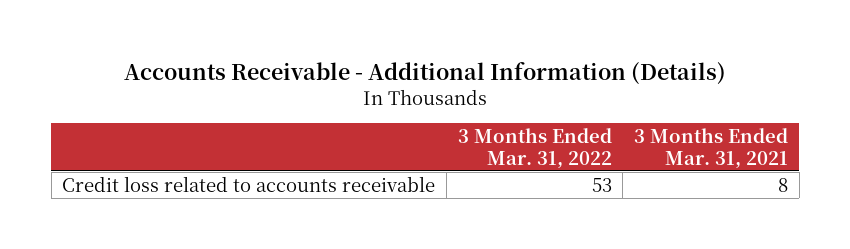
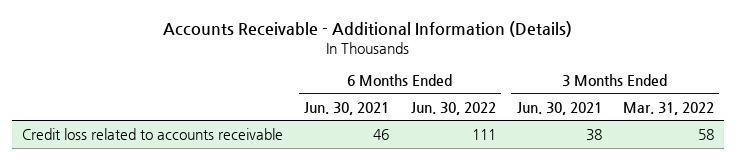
- | 3 Months Ended Mar. 31, 2022 | 3 Months Ended Mar. 31, 2021
+ | 6 Months Ended Jun. 30, 2021 | 6 Months Ended Jun. 30, 2022 | 3 Months Ended Jun. 30, 2021 | 3 Months Ended Mar. 31, 2022
- Credit loss related to accounts receivable | 53 | 8
+ Credit loss related to accounts receivable | 46 | 111 | 38 | 58

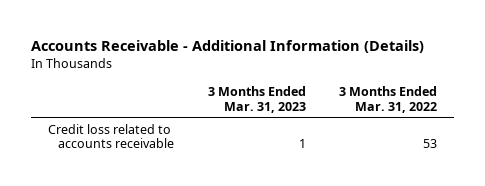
- | 6 Months Ended Jun. 30, 2021 | 6 Months Ended Jun. 30, 2022 | 3 Months Ended Jun. 30, 2021 | 3 Months Ended Mar. 31, 2022
+ | 3 Months Ended Mar. 31, 2023 | 3 Months Ended Mar. 31, 2022
- Credit loss related to accounts receivable | 46 | 111 | 38 | 58
+ Credit loss related to accounts receivable | 1 | 53

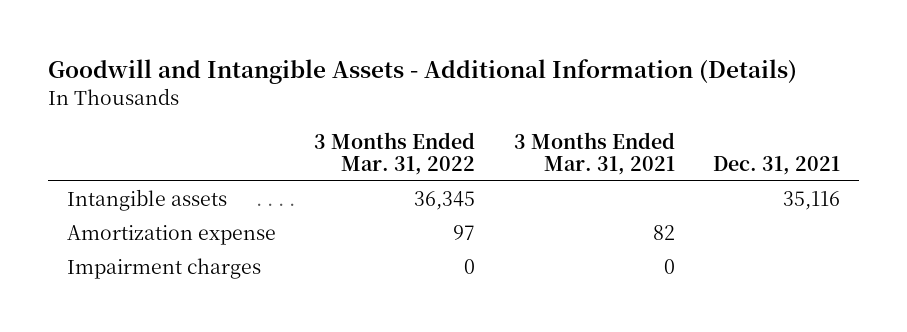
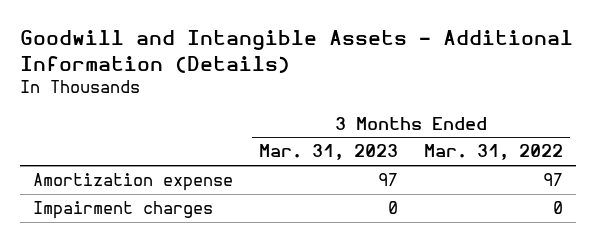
- | 3 Months Ended Mar. 31, 2022 | 3 Months Ended Mar. 31, 2021 | Dec. 31, 2021
+ | 3 Months Ended Mar. 31, 2023 | 3 Months Ended Mar. 31, 2022
- Intangible assets | 36,345 | | 35,116

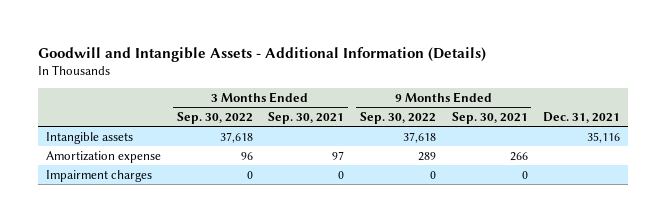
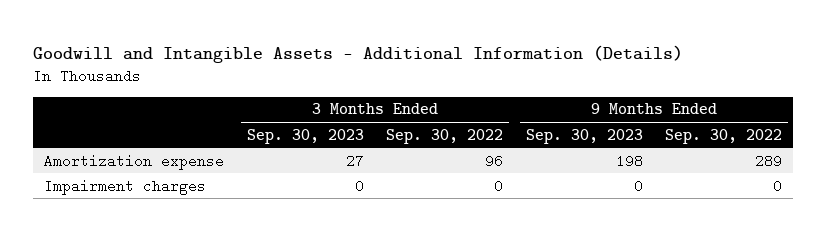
- | 3 Months Ended Sep. 30, 2022 | 3 Months Ended Sep. 30, 2021 | 9 Months Ended Sep. 30, 2022 | 9 Months Ended Sep. 30, 2021 | Dec. 31, 2021
+ | 3 Months Ended Sep. 30, 2023 | 3 Months Ended Sep. 30, 2022 | 9 Months Ended Sep. 30, 2023 | 9 Months Ended Sep. 30, 2022
- Intangible assets | 37,618 | | 37,618 | | 35,116

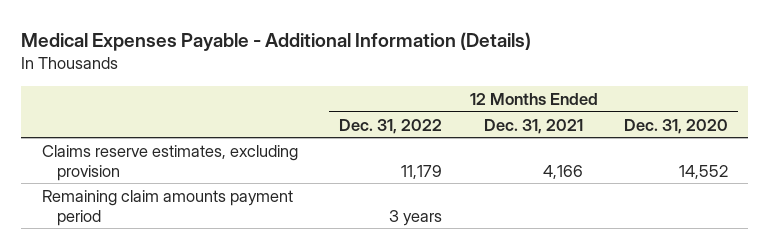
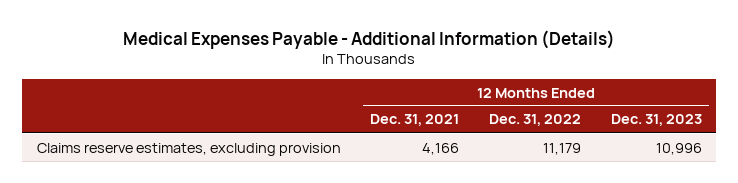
- | 12 Months Ended Dec. 31, 2022 | 12 Months Ended Dec. 31, 2021 | 12 Months Ended Dec. 31, 2020
+ | 12 Months Ended Dec. 31, 2021 | 12 Months Ended Dec. 31, 2022 | 12 Months Ended Dec. 31, 2023
- Remaining claim amounts payment period | 3 years | |

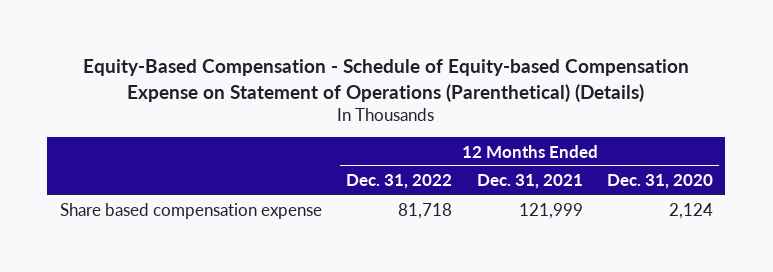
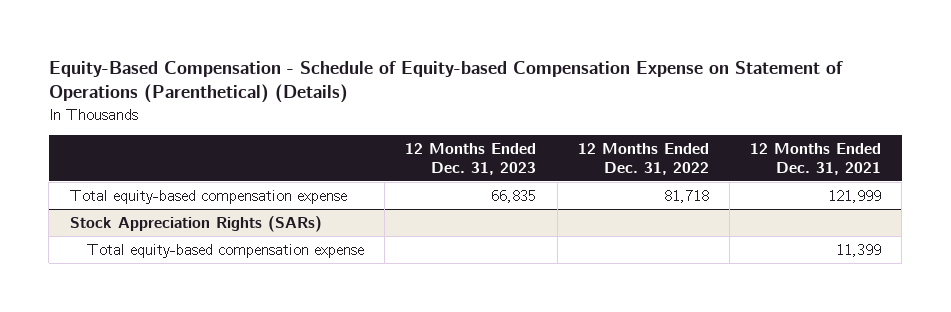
- | 12 Months Ended Dec. 31, 2022 | 12 Months Ended Dec. 31, 2021 | 12 Months Ended Dec. 31, 2020
+ | 12 Months Ended Dec. 31, 2023 | 12 Months Ended Dec. 31, 2022 | 12 Months Ended Dec. 31, 2021
- Share based compensation expense | 81,718 | 121,999 | 2,124
+ Total equity-based compensation expense | 66,835 | 81,718 | 121,999
+ Stock Appreciation Rights (SARs)
+ Total equity-based compensation expense | | | 11,399

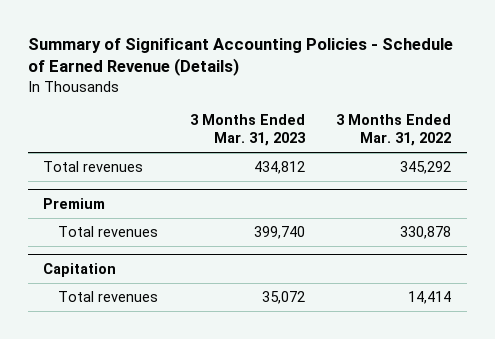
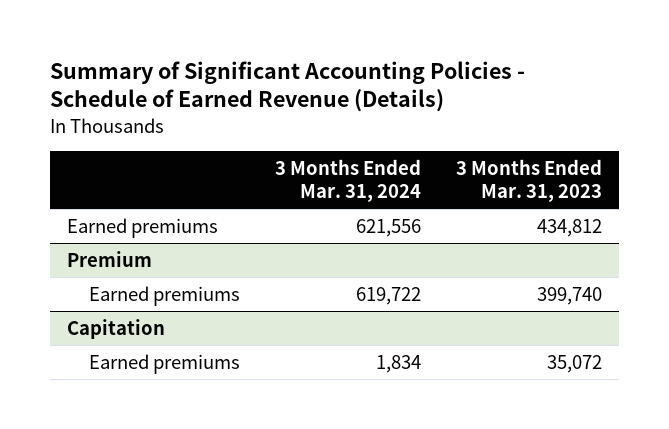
- | 3 Months Ended Mar. 31, 2023 | 3 Months Ended Mar. 31, 2022
+ | 3 Months Ended Mar. 31, 2024 | 3 Months Ended Mar. 31, 2023
- Total revenues | 434,812 | 345,292
+ Earned premiums | 621,556 | 434,812
@ Premium
- Total revenues | 399,740 | 330,878
+ Earned premiums | 619,722 | 399,740
@ Capitation
- Total revenues | 35,072 | 14,414
+ Earned premiums | 1,834 | 35,072

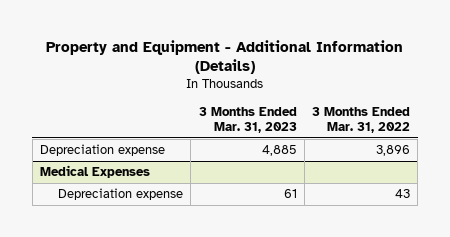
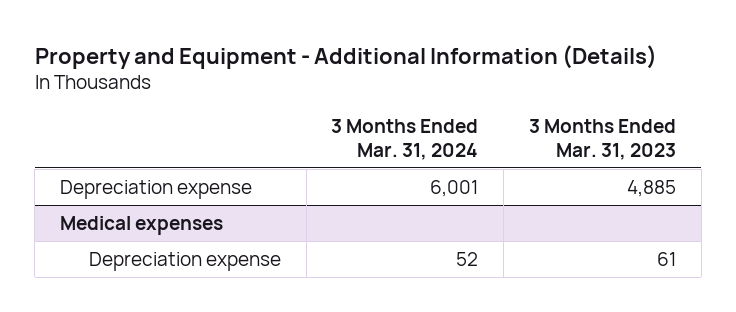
- | 3 Months Ended Mar. 31, 2023 | 3 Months Ended Mar. 31, 2022
+ | 3 Months Ended Mar. 31, 2024 | 3 Months Ended Mar. 31, 2023
- Medical Expenses
+ Medical expenses

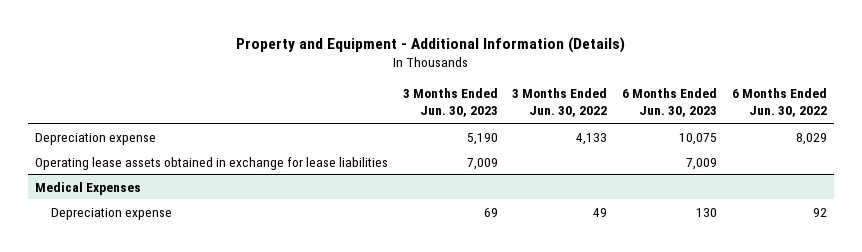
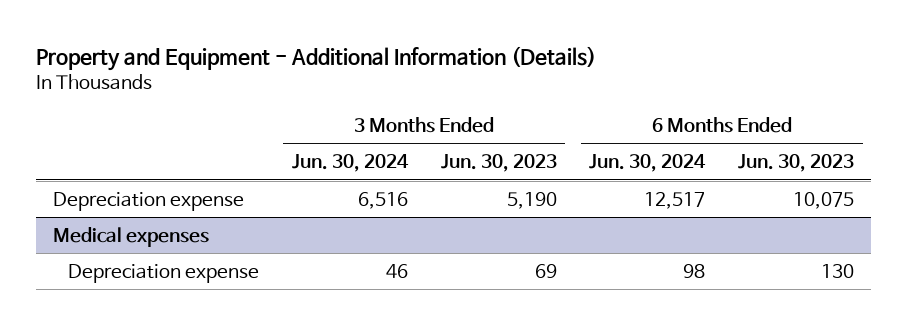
- | 3 Months Ended Jun. 30, 2023 | 3 Months Ended Jun. 30, 2022 | 6 Months Ended Jun. 30, 2023 | 6 Months Ended Jun. 30, 2022
+ | 3 Months Ended Jun. 30, 2024 | 3 Months Ended Jun. 30, 2023 | 6 Months Ended Jun. 30, 2024 | 6 Months Ended Jun. 30, 2023
- Operating lease assets obtained in exchange for lease liabilities | 7,009 | | 7,009 |
- Medical Expenses
+ Medical expenses

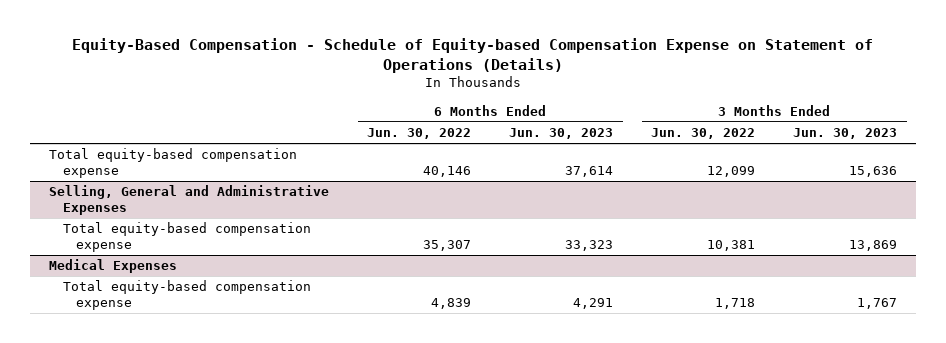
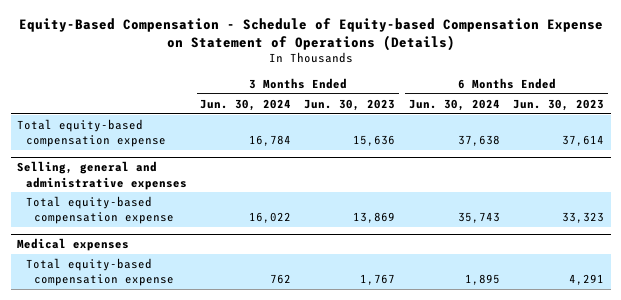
- | 6 Months Ended Jun. 30, 2022 | 6 Months Ended Jun. 30, 2023 | 3 Months Ended Jun. 30, 2022 | 3 Months Ended Jun. 30, 2023
+ | 3 Months Ended Jun. 30, 2024 | 3 Months Ended Jun. 30, 2023 | 6 Months Ended Jun. 30, 2024 | 6 Months Ended Jun. 30, 2023
- Selling, General and Administrative Expenses
+ Selling, general and administrative expenses
- Medical Expenses
+ Medical expenses

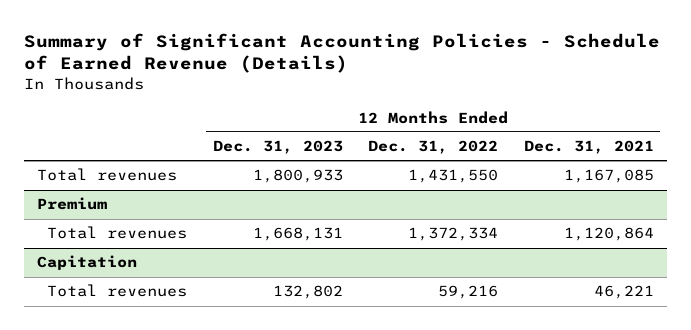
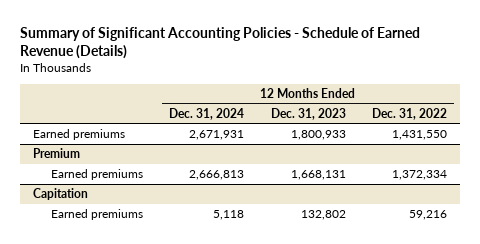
- | 12 Months Ended Dec. 31, 2023 | 12 Months Ended Dec. 31, 2022 | 12 Months Ended Dec. 31, 2021
+ | 12 Months Ended Dec. 31, 2024 | 12 Months Ended Dec. 31, 2023 | 12 Months Ended Dec. 31, 2022
- Total revenues | 1,800,933 | 1,431,550 | 1,167,085
+ Earned premiums | 2,671,931 | 1,800,933 | 1,431,550
@ Premium
- Total revenues | 1,668,131 | 1,372,334 | 1,120,864
+ Earned premiums | 2,666,813 | 1,668,131 | 1,372,334
@ Capitation
- Total revenues | 132,802 | 59,216 | 46,221
+ Earned premiums | 5,118 | 132,802 | 59,216

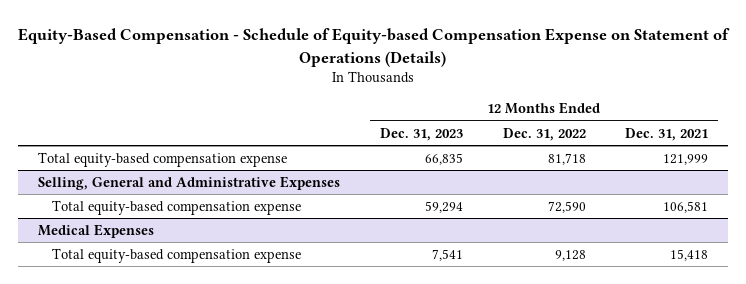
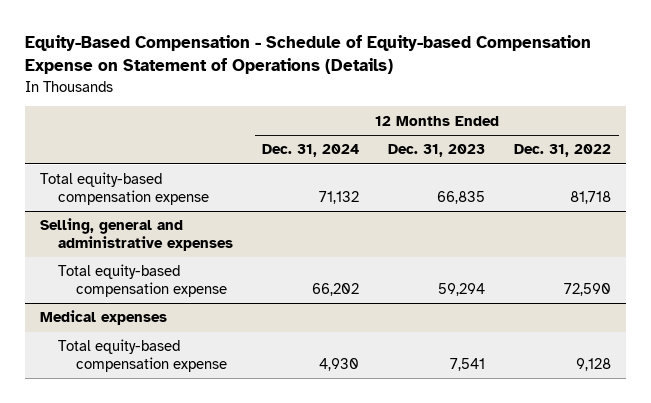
- | 12 Months Ended Dec. 31, 2023 | 12 Months Ended Dec. 31, 2022 | 12 Months Ended Dec. 31, 2021
+ | 12 Months Ended Dec. 31, 2024 | 12 Months Ended Dec. 31, 2023 | 12 Months Ended Dec. 31, 2022
- Selling, General and Administrative Expenses
+ Selling, general and administrative expenses
- Medical Expenses
+ Medical expenses

